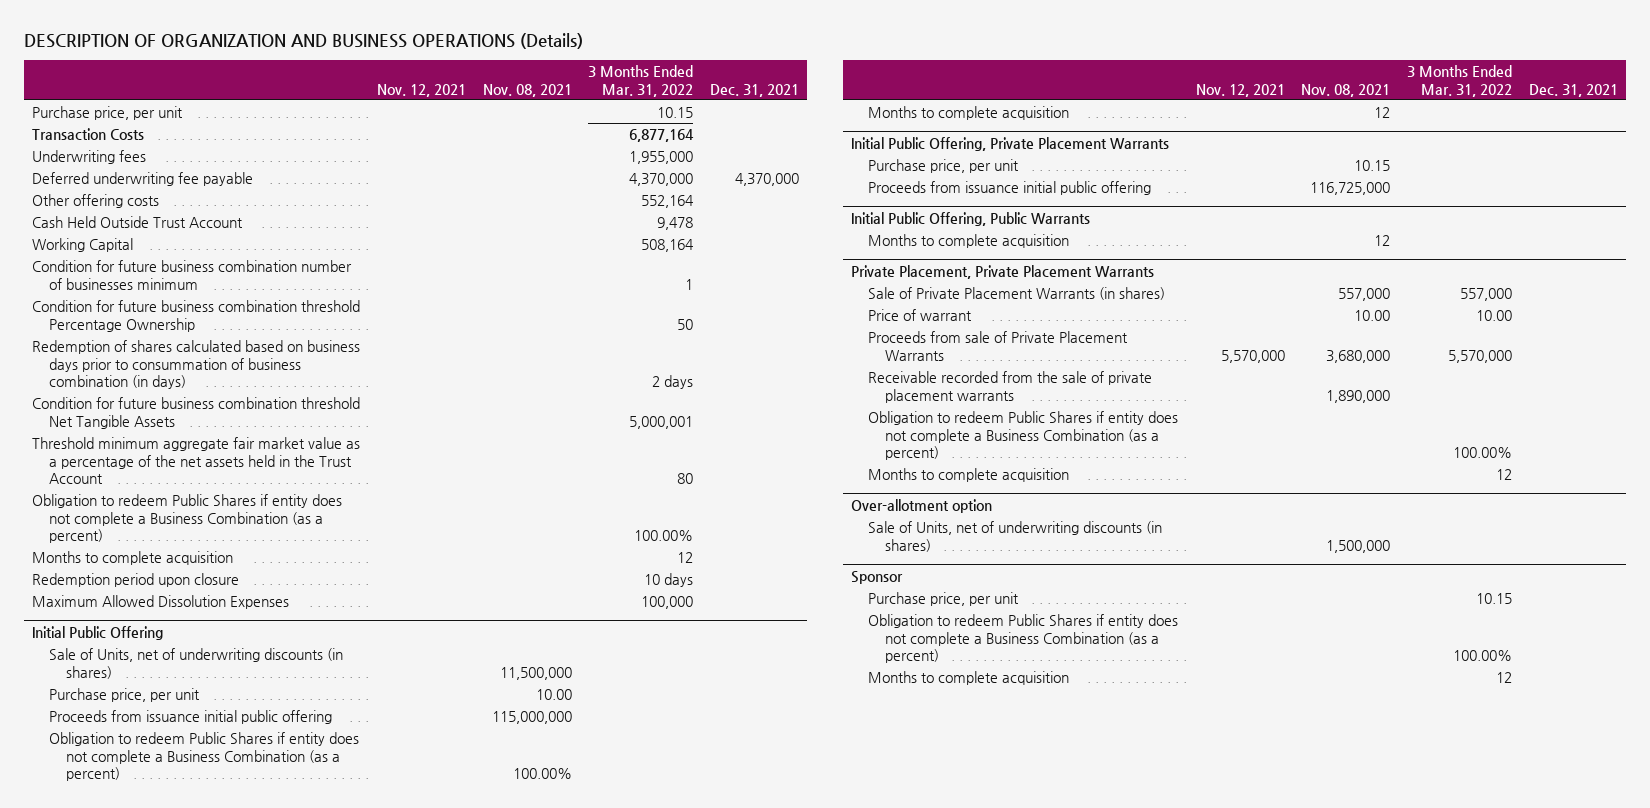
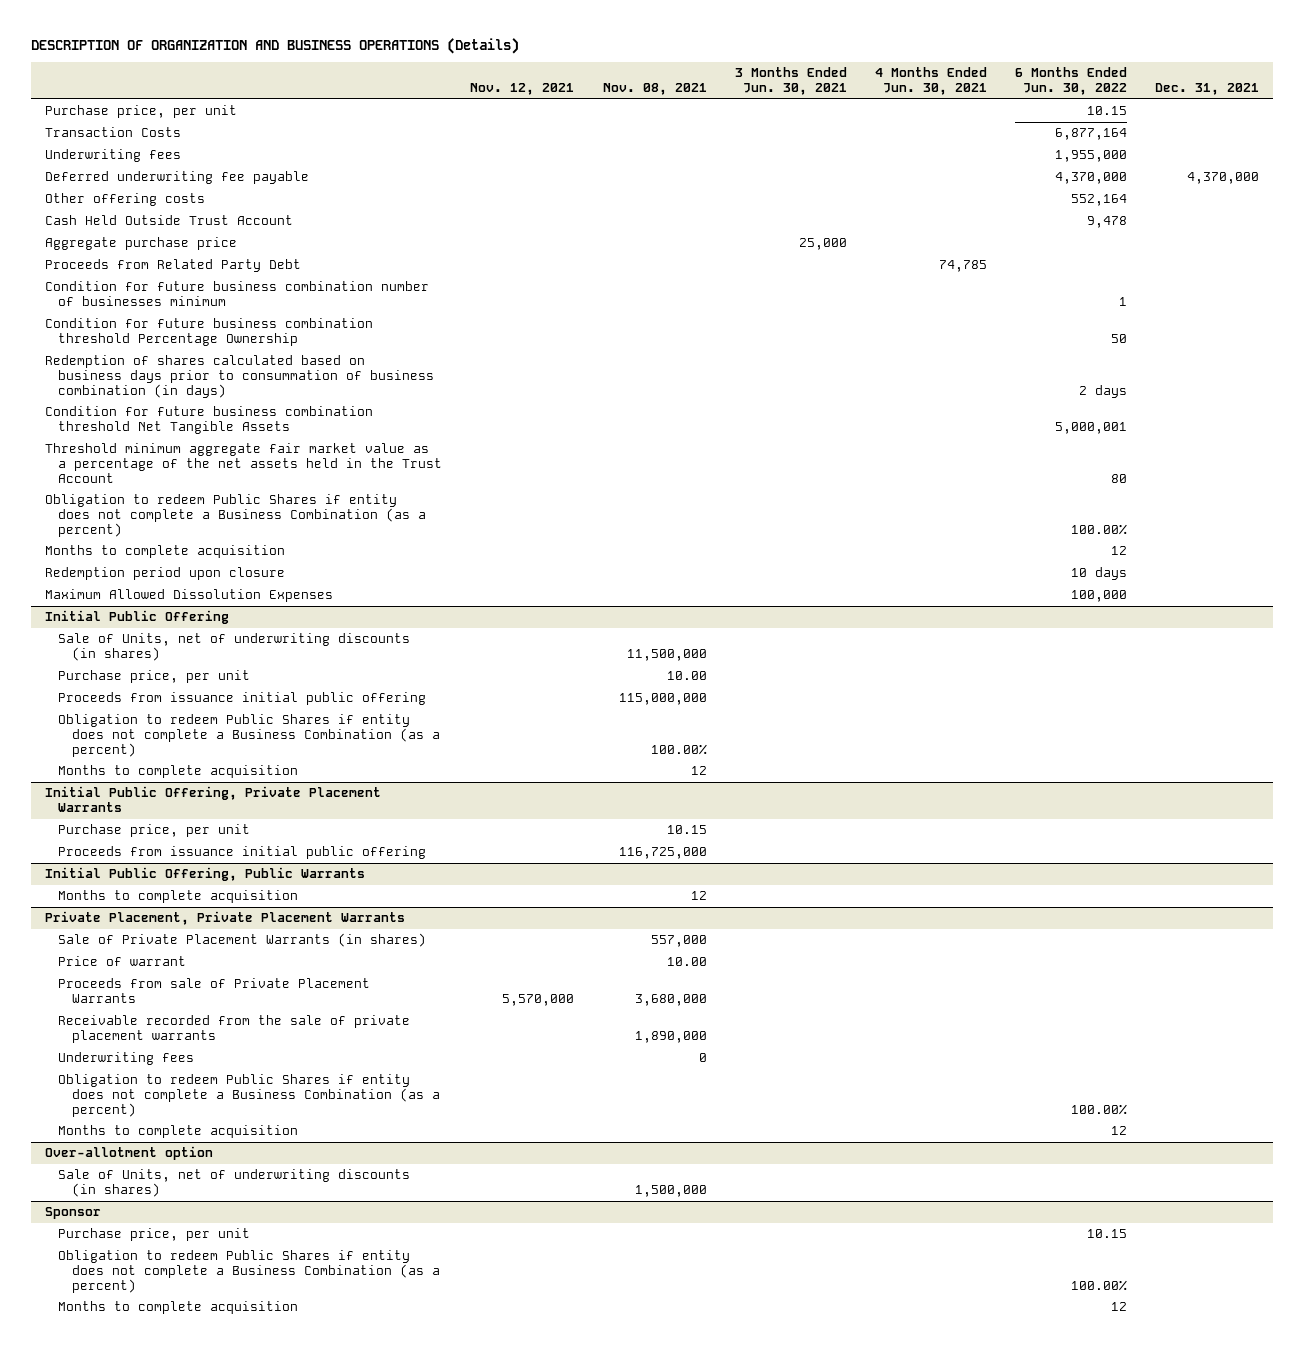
- | Nov. 12, 2021 | Nov. 08, 2021 | 3 Months Ended Mar. 31, 2022 | Dec. 31, 2021
+ | Nov. 12, 2021 | Nov. 08, 2021 | 3 Months Ended Jun. 30, 2021 | 4 Months Ended Jun. 30, 2021 | 6 Months Ended Jun. 30, 2022 | Dec. 31, 2021
- Working Capital | | | 508,164 |
+ Aggregate purchase price | | | 25,000 | | |
+ Proceeds from Related Party Debt | | | | 74,785 | |
@ Private Placement, Private Placement Warrants
+ Underwriting fees | | 0 | | | |

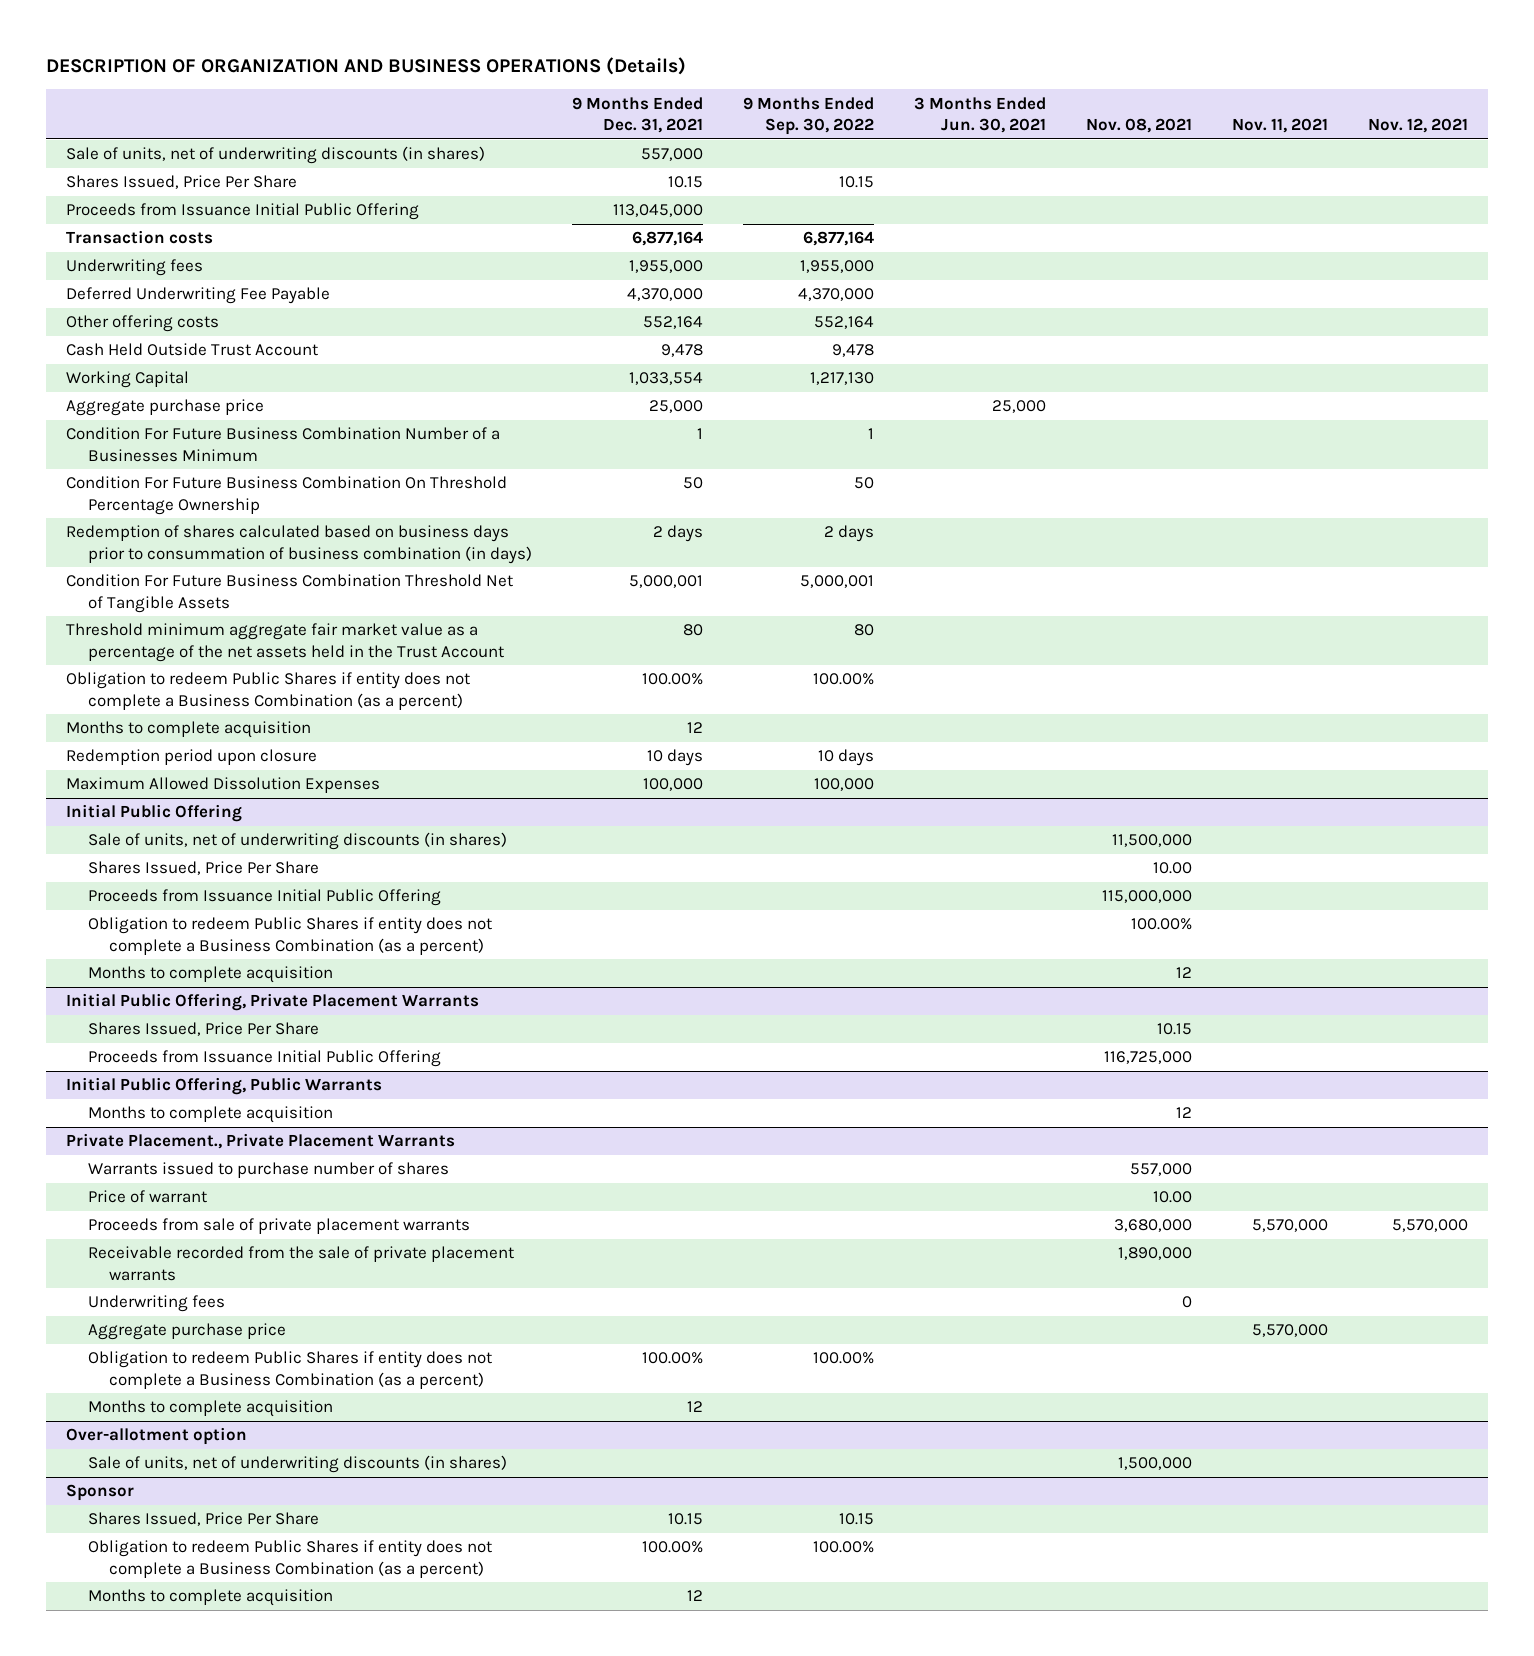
- | Nov. 12, 2021 | Nov. 08, 2021 | 3 Months Ended Jun. 30, 2021 | 4 Months Ended Jun. 30, 2021 | 6 Months Ended Jun. 30, 2022 | Dec. 31, 2021
+ | 9 Months Ended Dec. 31, 2021 | 9 Months Ended Sep. 30, 2022 | 3 Months Ended Jun. 30, 2021 | Nov. 08, 2021 | Nov. 11, 2021 | Nov. 12, 2021
- Purchase price, per unit | | | | | 10.15 |
- Transaction Costs | | | | | 6,877,164 |
+ Sale of units, net of underwriting discounts (in shares) | 557,000 | | | | |
+ Shares Issued, Price Per Share | 10.15 | 10.15 | | | |
+ Proceeds from Issuance Initial Public Offering | 113,045,000 | | | | |
+ Transaction costs | 6,877,164 | 6,877,164 | | | |
- Deferred underwriting fee payable | | | | | 4,370,000 | 4,370,000
+ Deferred Underwriting Fee Payable | 4,370,000 | 4,370,000 | | | |
+ Working Capital | 1,033,554 | 1,217,130 | | | |
- Proceeds from Related Party Debt | | | | 74,785 | |
- Condition for future business combination number of businesses minimum | | | | | 1 |
- Condition for future business combination threshold Percentage Ownership | | | | | 50 |
+ Condition For Future Business Combination Number of a Businesses Minimum | 1 | 1 | | | |
+ Condition For Future Business Combination On Threshold Percentage Ownership | 50 | 50 | | | |
- Condition for future business combination threshold Net Tangible Assets | | | | | 5,000,001 |
+ Condition For Future Business Combination Threshold Net of Tangible Assets | 5,000,001 | 5,000,001 | | | |
@ Initial Public Offering
- Sale of Units, net of underwriting discounts (in shares) | | 11,500,000 | | | |
- Purchase price, per unit | | 10.00 | | | |
- Proceeds from issuance initial public offering | | 115,000,000 | | | |
+ Sale of units, net of underwriting discounts (in shares) | | | | 11,500,000 | |
+ Shares Issued, Price Per Share | | | | 10.00 | |
+ Proceeds from Issuance Initial Public Offering | | | | 115,000,000 | |
@ Initial Public Offering, Private Placement Warrants
- Purchase price, per unit | | 10.15 | | | |
- Proceeds from issuance initial public offering | | 116,725,000 | | | |
+ Shares Issued, Price Per Share | | | | 10.15 | |
+ Proceeds from Issuance Initial Public Offering | | | | 116,725,000 | |
- Private Placement, Private Placement Warrants
- Sale of Private Placement Warrants (in shares) | | 557,000 | | | |
+ Private Placement., Private Placement Warrants
+ Warrants issued to purchase number of shares | | | | 557,000 | |
- Proceeds from sale of Private Placement Warrants | 5,570,000 | 3,680,000 | | | |
+ Proceeds from sale of private placement warrants | | | | 3,680,000 | 5,570,000 | 5,570,000
+ Aggregate purchase price | | | | | 5,570,000 |
@ Over-allotment option
- Sale of Units, net of underwriting discounts (in shares) | | 1,500,000 | | | |
+ Sale of units, net of underwriting discounts (in shares) | | | | 1,500,000 | |
@ Sponsor
- Purchase price, per unit | | | | | 10.15 |
+ Shares Issued, Price Per Share | 10.15 | 10.15 | | | |

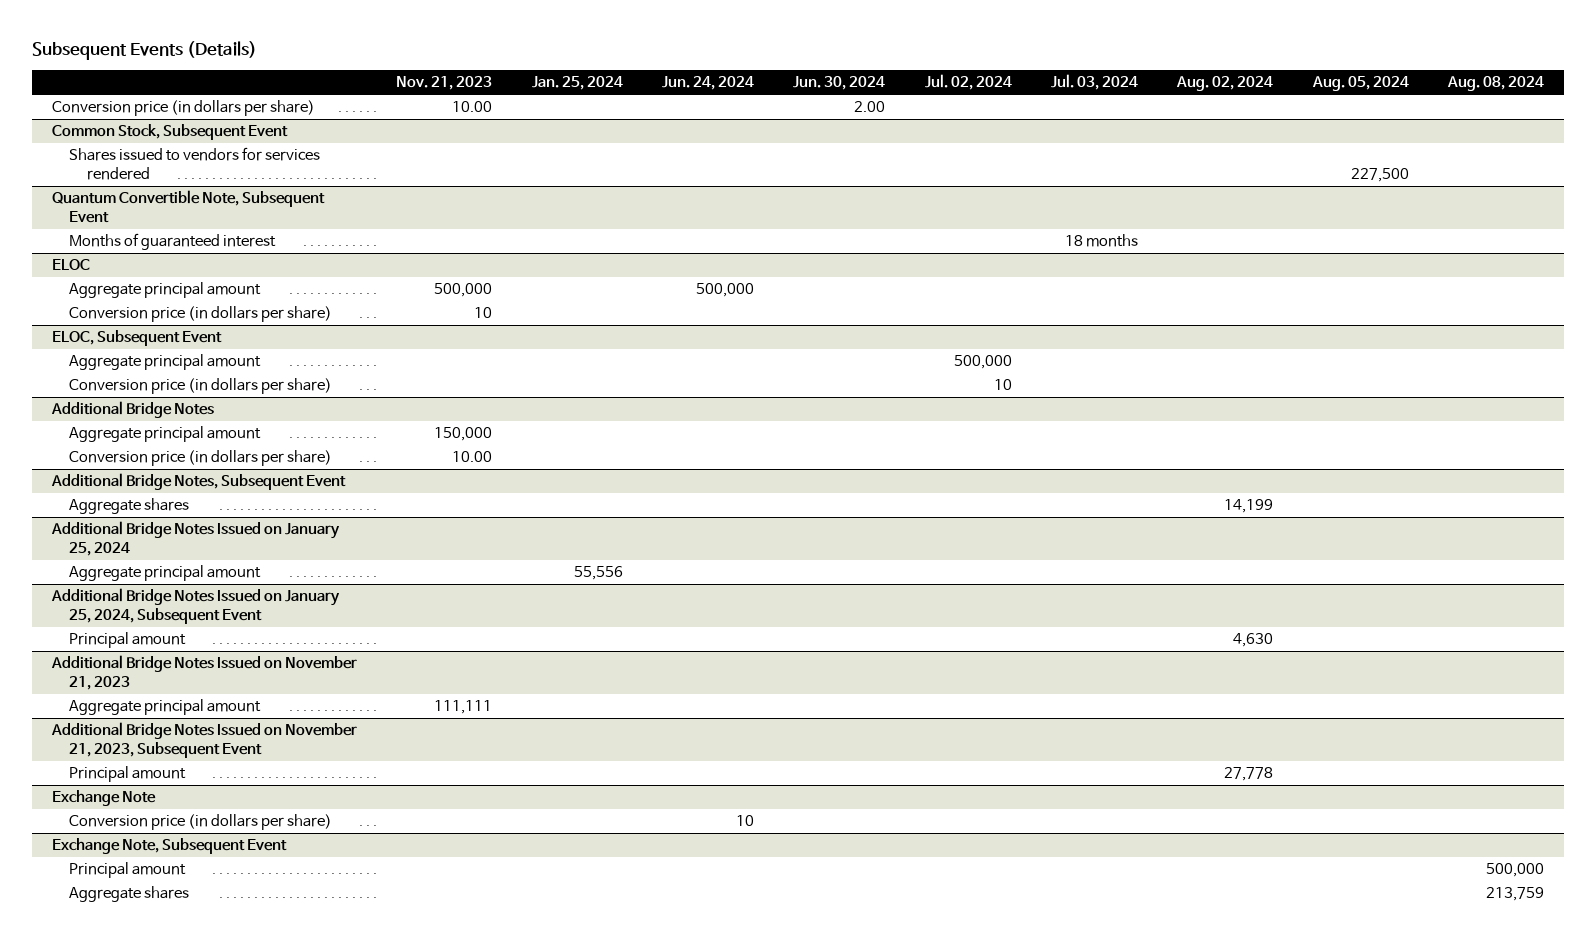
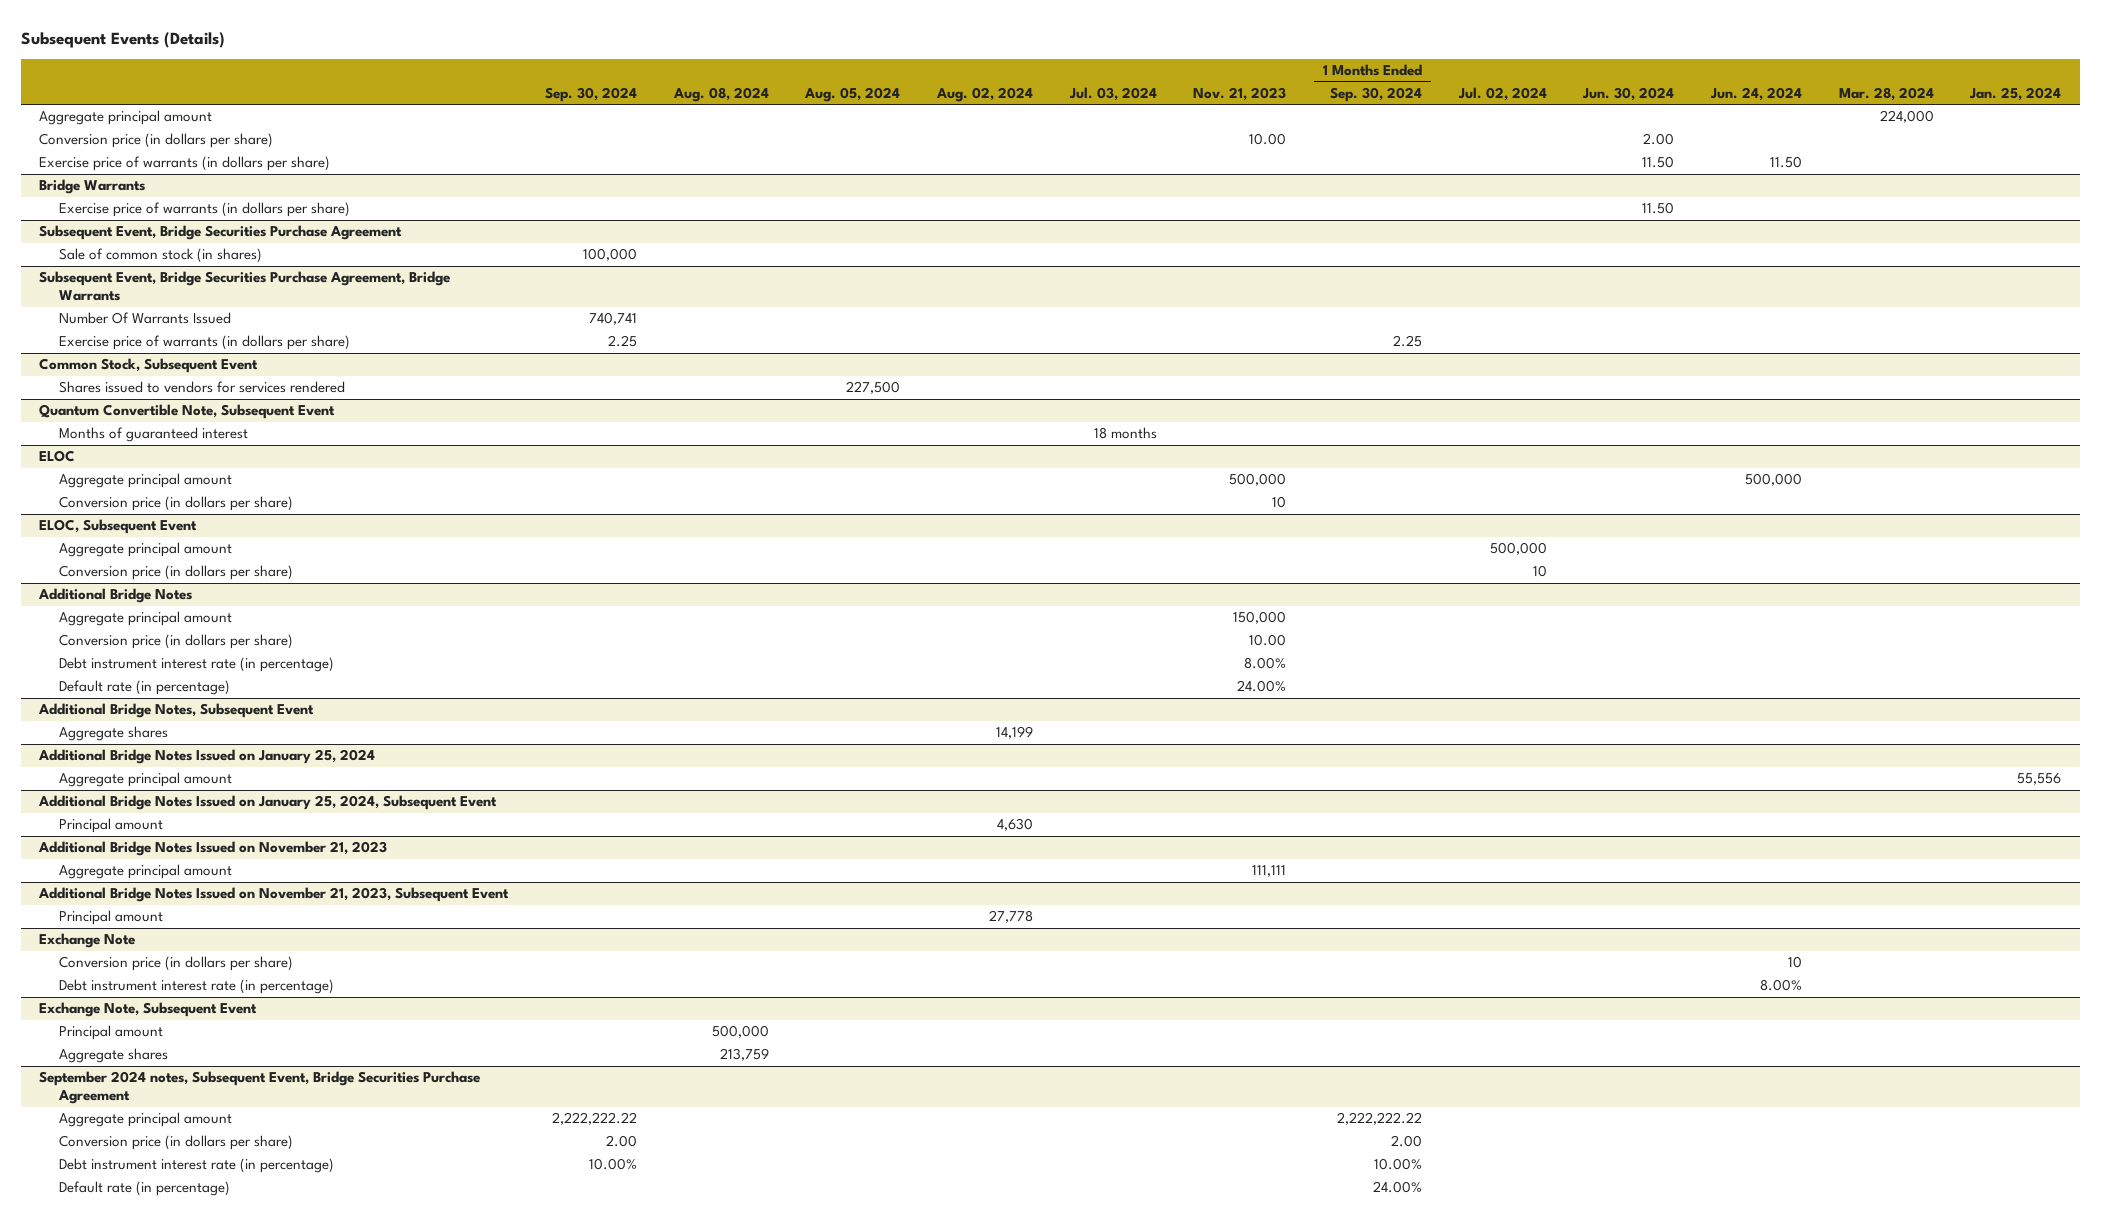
- | Nov. 21, 2023 | Jan. 25, 2024 | Jun. 24, 2024 | Jun. 30, 2024 | Jul. 02, 2024 | Jul. 03, 2024 | Aug. 02, 2024 | Aug. 05, 2024 | Aug. 08, 2024
+ | Sep. 30, 2024 | Aug. 08, 2024 | Aug. 05, 2024 | Aug. 02, 2024 | Jul. 03, 2024 | Nov. 21, 2023 | 1 Months Ended Sep. 30, 2024 | Jul. 02, 2024 | Jun. 30, 2024 | Jun. 24, 2024 | Mar. 28, 2024 | Jan. 25, 2024
+ Aggregate principal amount | | | | | | | | | | | 224,000 |
+ Exercise price of warrants (in dollars per share) | | | | | | | | | 11.50 | 11.50 | |
+ Bridge Warrants
+ Exercise price of warrants (in dollars per share) | | | | | | | | | 11.50 | | |
+ Subsequent Event, Bridge Securities Purchase Agreement
+ Sale of common stock (in shares) | 100,000 | | | | | | | | | | |
+ Subsequent Event, Bridge Securities Purchase Agreement, Bridge Warrants
+ Number Of Warrants Issued | 740,741 | | | | | | | | | | |
+ Exercise price of warrants (in dollars per share) | 2.25 | | | | | | 2.25 | | | | |
@ Additional Bridge Notes
+ Debt instrument interest rate (in percentage) | | | | | | 8.00% | | | | | |
+ Default rate (in percentage) | | | | | | 24.00% | | | | | |
@ Exchange Note
+ Debt instrument interest rate (in percentage) | | | | | | | | | | 8.00% | |
+ September 2024 notes, Subsequent Event, Bridge Securities Purchase Agreement
+ Aggregate principal amount | 2,222,222.22 | | | | | | 2,222,222.22 | | | | |
+ Conversion price (in dollars per share) | 2.00 | | | | | | 2.00 | | | | |
+ Debt instrument interest rate (in percentage) | 10.00% | | | | | | 10.00% | | | | |
+ Default rate (in percentage) | | | | | | | 24.00% | | | | |

